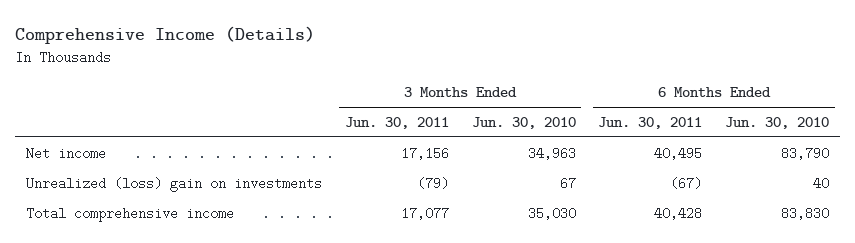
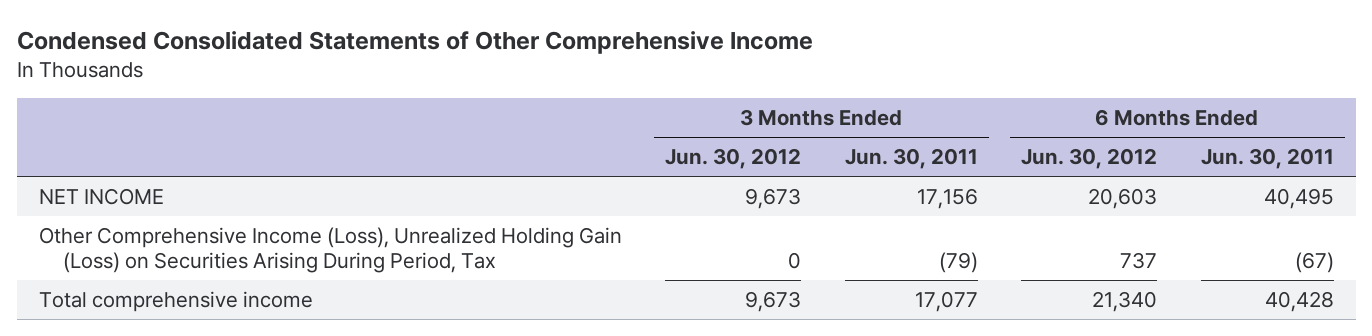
- Comprehensive Income (Details)
+ Condensed Consolidated Statements of Other Comprehensive Income
- | 3 Months Ended Jun. 30, 2011 | 3 Months Ended Jun. 30, 2010 | 6 Months Ended Jun. 30, 2011 | 6 Months Ended Jun. 30, 2010
+ | 3 Months Ended Jun. 30, 2012 | 3 Months Ended Jun. 30, 2011 | 6 Months Ended Jun. 30, 2012 | 6 Months Ended Jun. 30, 2011
- Net income | 17,156 | 34,963 | 40,495 | 83,790
- Unrealized (loss) gain on investments | (79) | 67 | (67) | 40
+ NET INCOME | 9,673 | 17,156 | 20,603 | 40,495
+ Other Comprehensive Income (Loss), Unrealized Holding Gain (Loss) on Securities Arising During Period, Tax | 0 | (79) | 737 | (67)

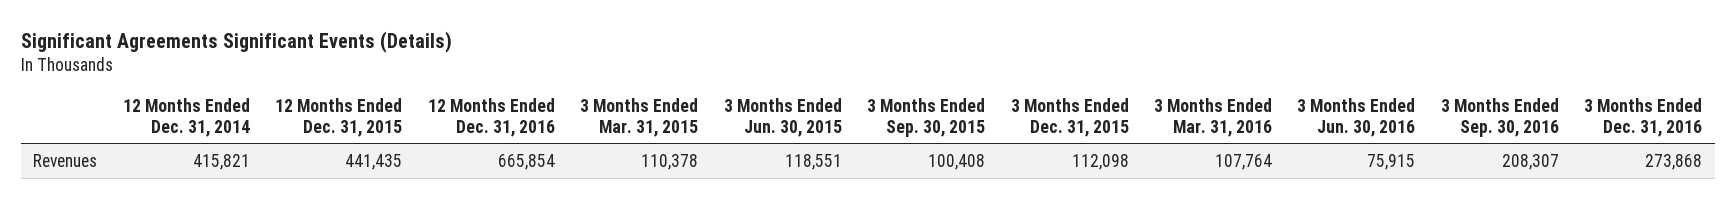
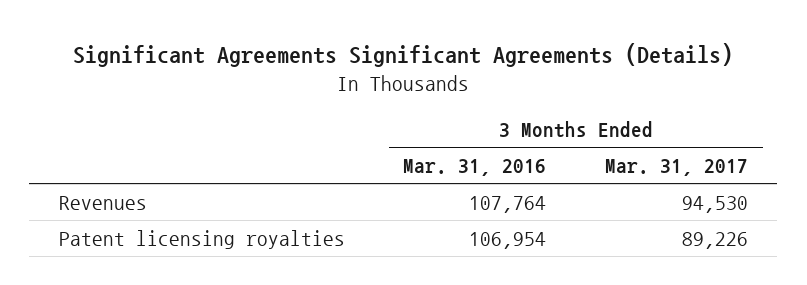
- Significant Agreements Significant Events (Details)
+ Significant Agreements Significant Agreements (Details)
- | 12 Months Ended Dec. 31, 2014 | 12 Months Ended Dec. 31, 2015 | 12 Months Ended Dec. 31, 2016 | 3 Months Ended Mar. 31, 2015 | 3 Months Ended Jun. 30, 2015 | 3 Months Ended Sep. 30, 2015 | 3 Months Ended Dec. 31, 2015 | 3 Months Ended Mar. 31, 2016 | 3 Months Ended Jun. 30, 2016 | 3 Months Ended Sep. 30, 2016 | 3 Months Ended Dec. 31, 2016
+ | 3 Months Ended Mar. 31, 2016 | 3 Months Ended Mar. 31, 2017
+ Patent licensing royalties | 106,954 | 89,226

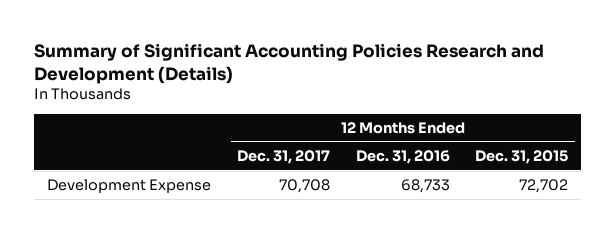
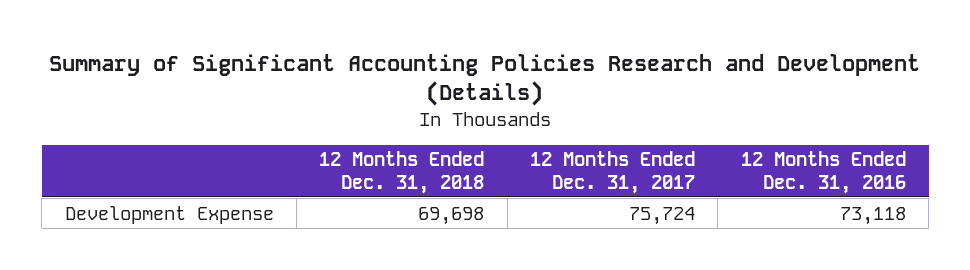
- | 12 Months Ended Dec. 31, 2017 | 12 Months Ended Dec. 31, 2016 | 12 Months Ended Dec. 31, 2015
+ | 12 Months Ended Dec. 31, 2018 | 12 Months Ended Dec. 31, 2017 | 12 Months Ended Dec. 31, 2016
- Development Expense | 70,708 | 68,733 | 72,702
+ Development Expense | 69,698 | 75,724 | 73,118

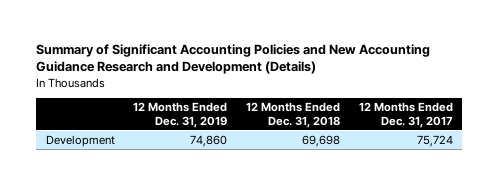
- Summary of Significant Accounting Policies Research and Development (Details)
+ Summary of Significant Accounting Policies and New Accounting Guidance Research and Development (Details)
- | 12 Months Ended Dec. 31, 2018 | 12 Months Ended Dec. 31, 2017 | 12 Months Ended Dec. 31, 2016
+ | 12 Months Ended Dec. 31, 2019 | 12 Months Ended Dec. 31, 2018 | 12 Months Ended Dec. 31, 2017
- Development Expense | 69,698 | 75,724 | 73,118
+ Development | 74,860 | 69,698 | 75,724

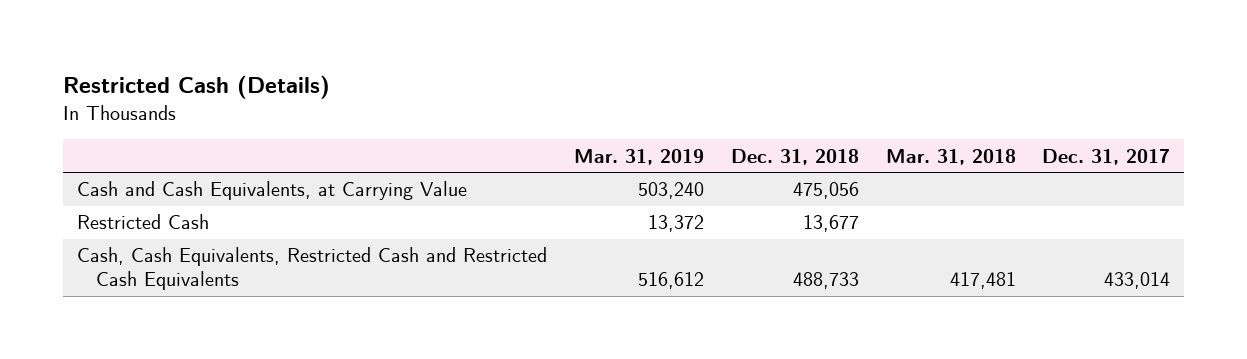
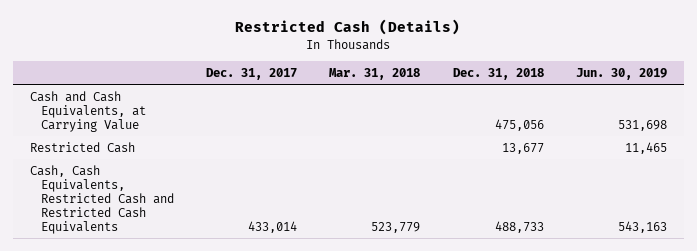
- | Mar. 31, 2019 | Dec. 31, 2018 | Mar. 31, 2018 | Dec. 31, 2017
+ | Dec. 31, 2017 | Mar. 31, 2018 | Dec. 31, 2018 | Jun. 30, 2019
- Cash, Cash Equivalents, Restricted Cash and Restricted Cash Equivalents | 516,612 | 488,733 | 417,481 | 433,014
+ Cash, Cash Equivalents, Restricted Cash and Restricted Cash Equivalents | 433,014 | 523,779 | 488,733 | 543,163

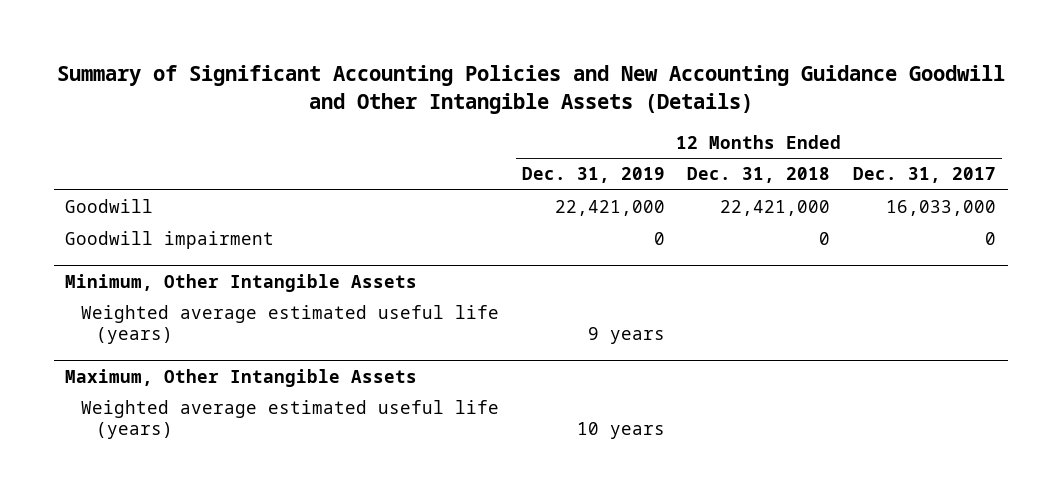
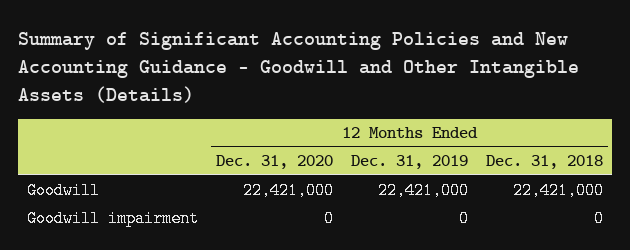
- Summary of Significant Accounting Policies and New Accounting Guidance Goodwill and Other Intangible Assets (Details)
+ Summary of Significant Accounting Policies and New Accounting Guidance - Goodwill and Other Intangible Assets (Details)
- | 12 Months Ended Dec. 31, 2019 | 12 Months Ended Dec. 31, 2018 | 12 Months Ended Dec. 31, 2017
+ | 12 Months Ended Dec. 31, 2020 | 12 Months Ended Dec. 31, 2019 | 12 Months Ended Dec. 31, 2018
- Minimum, Other Intangible Assets
- Weighted average estimated useful life (years) | 9 years | |
- Maximum, Other Intangible Assets
- Weighted average estimated useful life (years) | 10 years | |

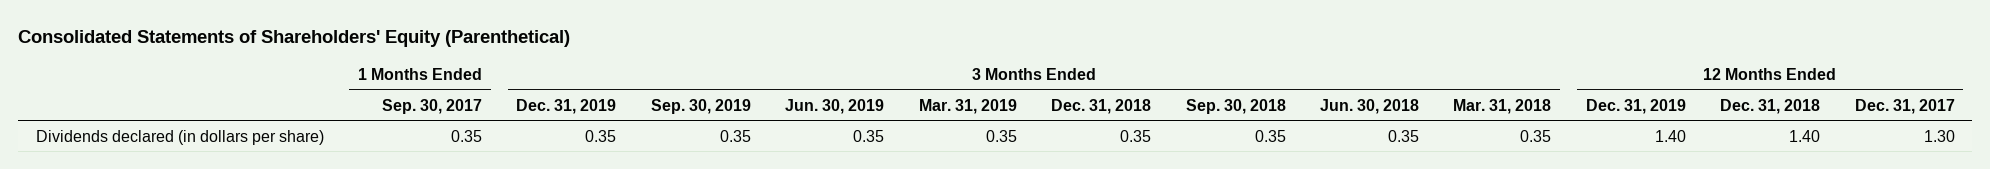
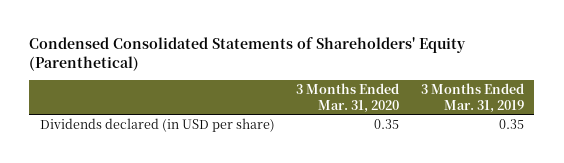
- Consolidated Statements of Shareholders' Equity (Parenthetical)
+ Condensed Consolidated Statements of Shareholders' Equity (Parenthetical)
- | 1 Months Ended Sep. 30, 2017 | 3 Months Ended Dec. 31, 2019 | 3 Months Ended Sep. 30, 2019 | 3 Months Ended Jun. 30, 2019 | 3 Months Ended Mar. 31, 2019 | 3 Months Ended Dec. 31, 2018 | 3 Months Ended Sep. 30, 2018 | 3 Months Ended Jun. 30, 2018 | 3 Months Ended Mar. 31, 2018 | 12 Months Ended Dec. 31, 2019 | 12 Months Ended Dec. 31, 2018 | 12 Months Ended Dec. 31, 2017
+ | 3 Months Ended Mar. 31, 2020 | 3 Months Ended Mar. 31, 2019
- Dividends declared (in dollars per share) | 0.35 | 0.35 | 0.35 | 0.35 | 0.35 | 0.35 | 0.35 | 0.35 | 0.35 | 1.40 | 1.40 | 1.30
+ Dividends declared (in USD per share) | 0.35 | 0.35

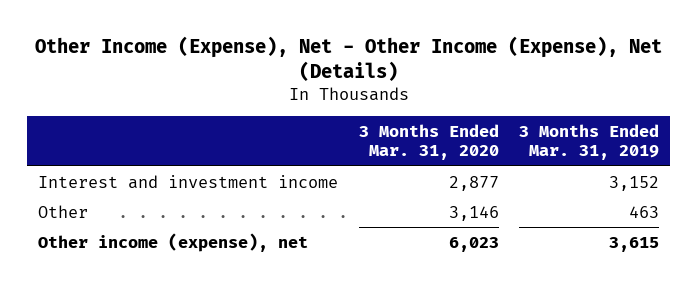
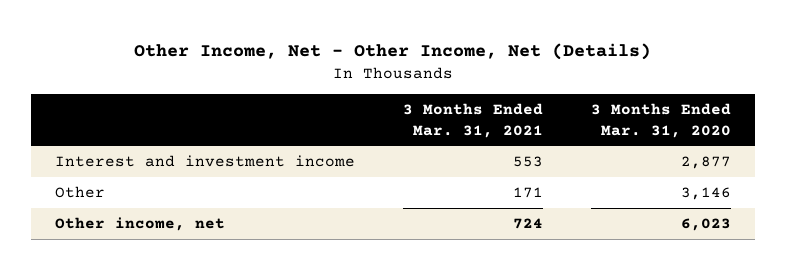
- Other Income (Expense), Net - Other Income (Expense), Net (Details)
+ Other Income, Net - Other Income, Net (Details)
- | 3 Months Ended Mar. 31, 2020 | 3 Months Ended Mar. 31, 2019
+ | 3 Months Ended Mar. 31, 2021 | 3 Months Ended Mar. 31, 2020
- Other income (expense), net | 6,023 | 3,615
+ Other income, net | 724 | 6,023

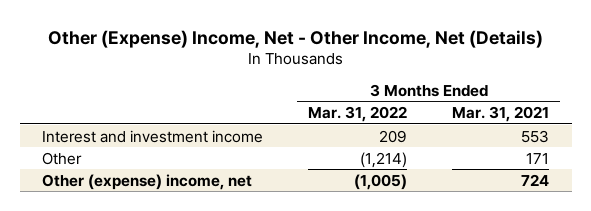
- Other Income, Net - Other Income, Net (Details)
+ Other (Expense) Income, Net - Other Income, Net (Details)
- | 3 Months Ended Mar. 31, 2021 | 3 Months Ended Mar. 31, 2020
+ | 3 Months Ended Mar. 31, 2022 | 3 Months Ended Mar. 31, 2021
- Other income, net | 724 | 6,023
+ Other (expense) income, net | (1,005) | 724

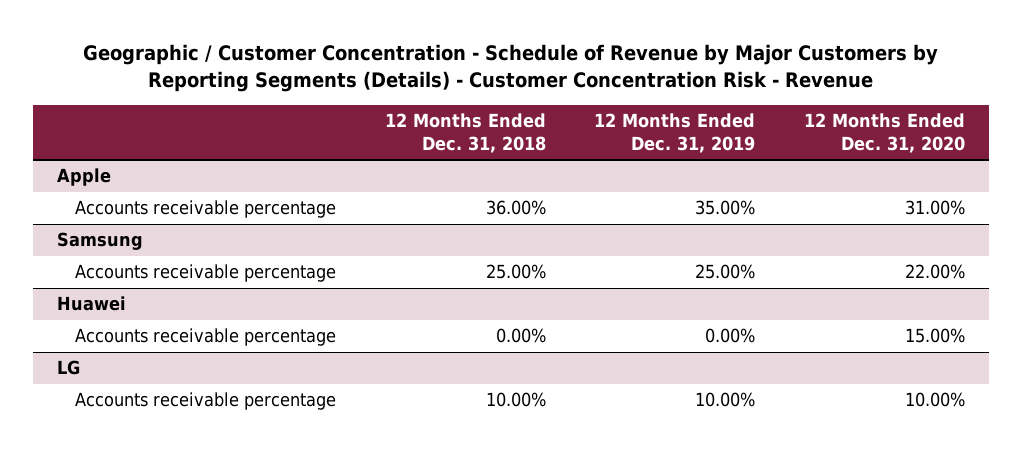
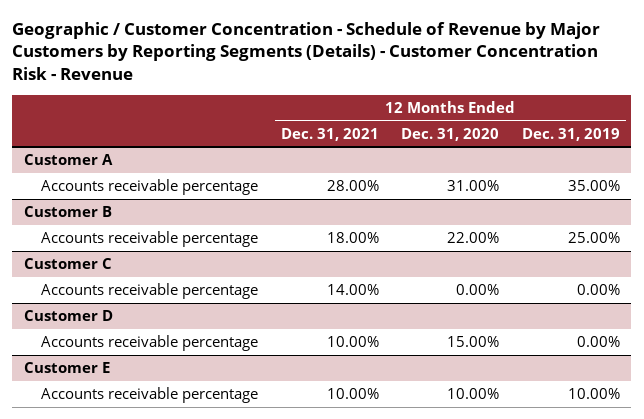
- | 12 Months Ended Dec. 31, 2018 | 12 Months Ended Dec. 31, 2019 | 12 Months Ended Dec. 31, 2020
+ | 12 Months Ended Dec. 31, 2021 | 12 Months Ended Dec. 31, 2020 | 12 Months Ended Dec. 31, 2019
- Apple
+ Customer A
- Samsung
+ Customer B
- Huawei
+ Customer C
+ Accounts receivable percentage | 14.00% | 0.00% | 0.00%
+ Customer D
- LG
+ Customer E

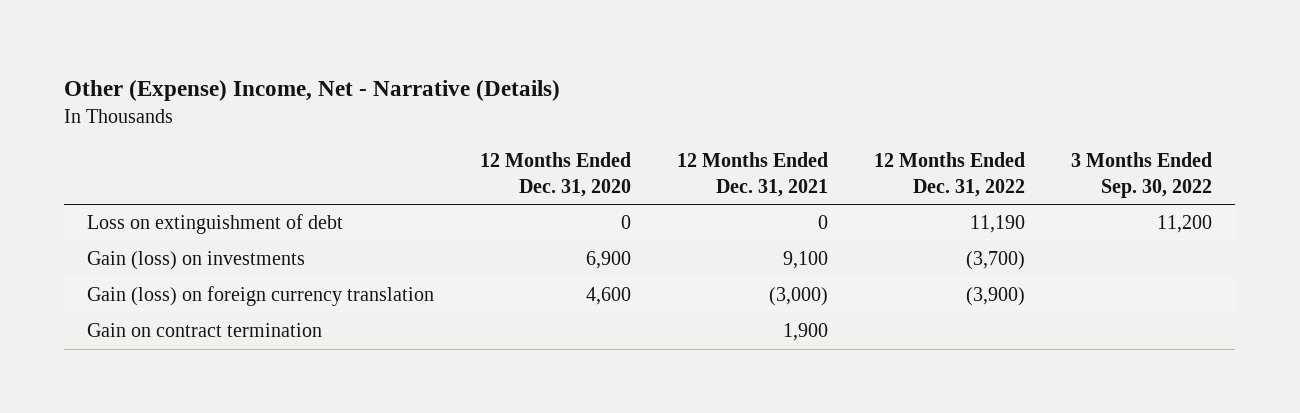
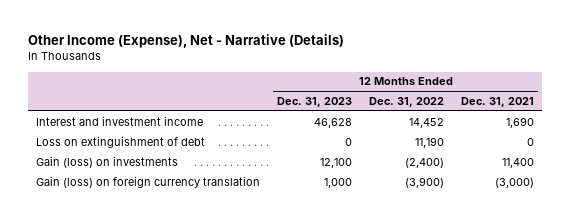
- Other (Expense) Income, Net - Narrative (Details)
+ Other Income (Expense), Net - Narrative (Details)
- | 12 Months Ended Dec. 31, 2020 | 12 Months Ended Dec. 31, 2021 | 12 Months Ended Dec. 31, 2022 | 3 Months Ended Sep. 30, 2022
+ | 12 Months Ended Dec. 31, 2023 | 12 Months Ended Dec. 31, 2022 | 12 Months Ended Dec. 31, 2021
+ Interest and investment income | 46,628 | 14,452 | 1,690
- Gain (loss) on investments | 6,900 | 9,100 | (3,700) |
+ Gain (loss) on investments | 12,100 | (2,400) | 11,400
- Gain on contract termination | | 1,900 | |

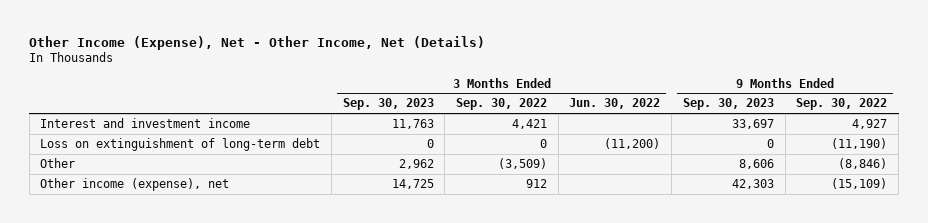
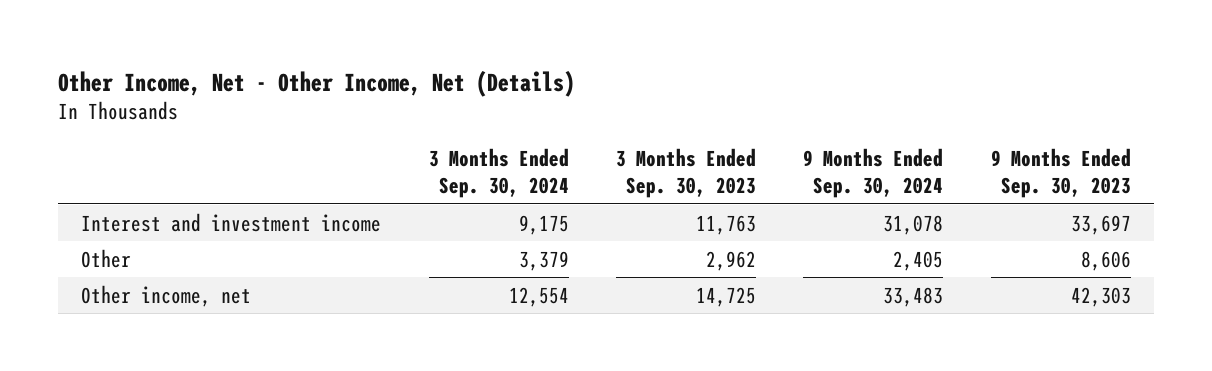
- Other Income (Expense), Net - Other Income, Net (Details)
+ Other Income, Net - Other Income, Net (Details)
- | 3 Months Ended Sep. 30, 2023 | 3 Months Ended Sep. 30, 2022 | 3 Months Ended Jun. 30, 2022 | 9 Months Ended Sep. 30, 2023 | 9 Months Ended Sep. 30, 2022
+ | 3 Months Ended Sep. 30, 2024 | 3 Months Ended Sep. 30, 2023 | 9 Months Ended Sep. 30, 2024 | 9 Months Ended Sep. 30, 2023
- Loss on extinguishment of long-term debt | 0 | 0 | (11,200) | 0 | (11,190)
- Other income (expense), net | 14,725 | 912 | | 42,303 | (15,109)
+ Other income, net | 12,554 | 14,725 | 33,483 | 42,303

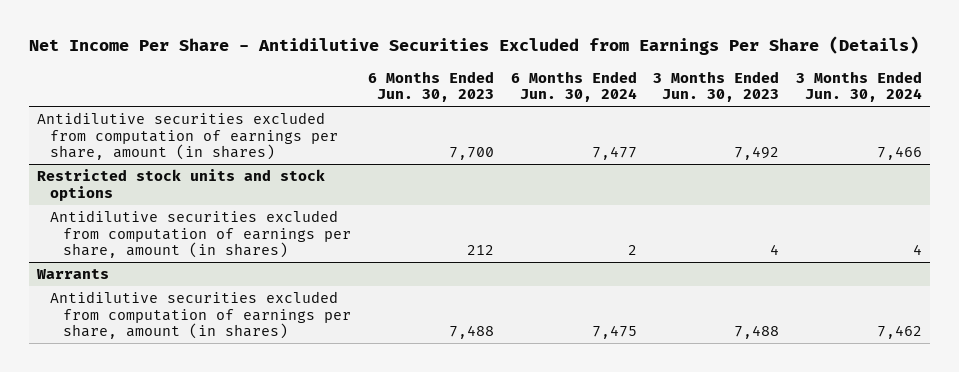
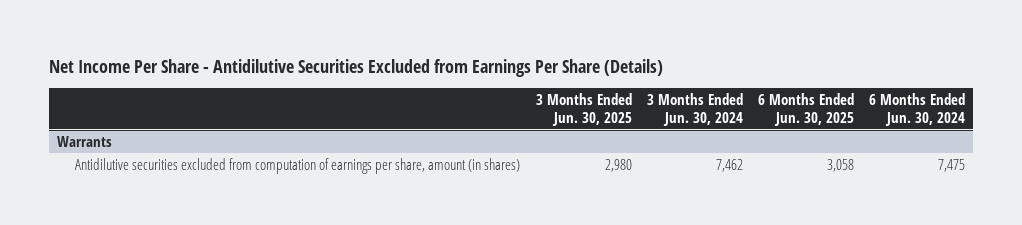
- | 6 Months Ended Jun. 30, 2023 | 6 Months Ended Jun. 30, 2024 | 3 Months Ended Jun. 30, 2023 | 3 Months Ended Jun. 30, 2024
+ | 3 Months Ended Jun. 30, 2025 | 3 Months Ended Jun. 30, 2024 | 6 Months Ended Jun. 30, 2025 | 6 Months Ended Jun. 30, 2024
- Antidilutive securities excluded from computation of earnings per share, amount (in shares) | 7,700 | 7,477 | 7,492 | 7,466
- Restricted stock units and stock options
- Antidilutive securities excluded from computation of earnings per share, amount (in shares) | 212 | 2 | 4 | 4

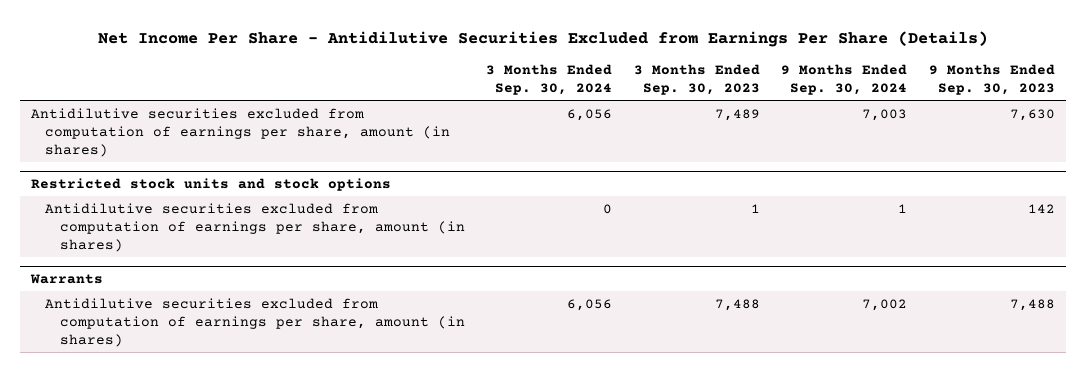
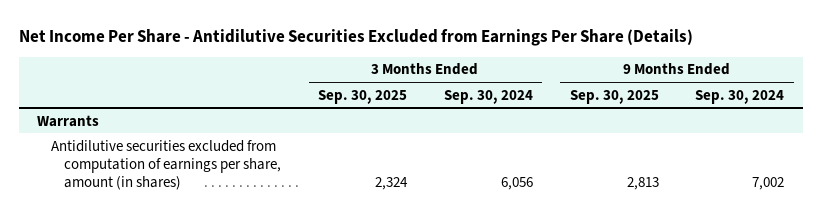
- | 3 Months Ended Sep. 30, 2024 | 3 Months Ended Sep. 30, 2023 | 9 Months Ended Sep. 30, 2024 | 9 Months Ended Sep. 30, 2023
+ | 3 Months Ended Sep. 30, 2025 | 3 Months Ended Sep. 30, 2024 | 9 Months Ended Sep. 30, 2025 | 9 Months Ended Sep. 30, 2024
- Antidilutive securities excluded from computation of earnings per share, amount (in shares) | 6,056 | 7,489 | 7,003 | 7,630
- Restricted stock units and stock options
- Antidilutive securities excluded from computation of earnings per share, amount (in shares) | 0 | 1 | 1 | 142

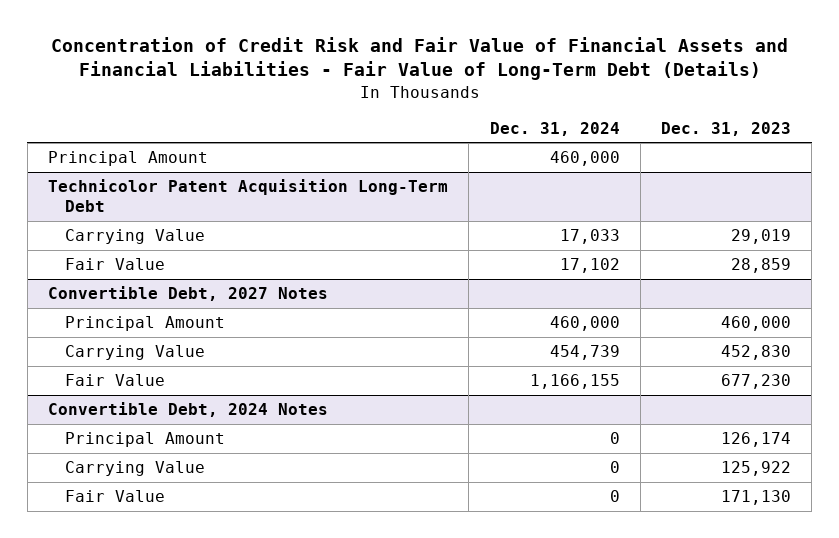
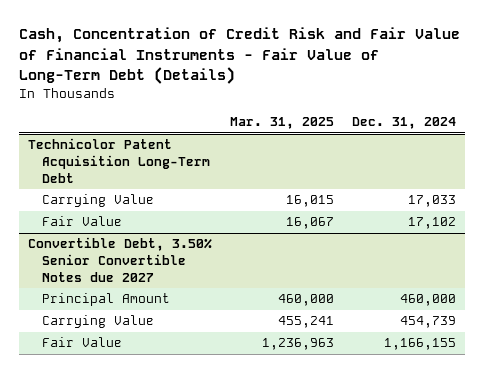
- Concentration of Credit Risk and Fair Value of Financial Assets and Financial Liabilities - Fair Value of Long-Term Debt (Details)
+ Cash, Concentration of Credit Risk and Fair Value of Financial Instruments - Fair Value of Long-Term Debt (Details)
- | Dec. 31, 2024 | Dec. 31, 2023
+ | Mar. 31, 2025 | Dec. 31, 2024
- Principal Amount | 460,000 |
- Convertible Debt, 2027 Notes
+ Convertible Debt, 3.50% Senior Convertible Notes due 2027
- Convertible Debt, 2024 Notes
- Principal Amount | 0 | 126,174
- Carrying Value | 0 | 125,922
- Fair Value | 0 | 171,130

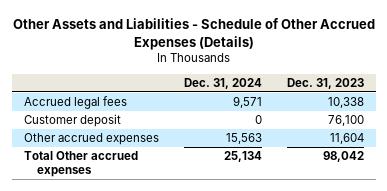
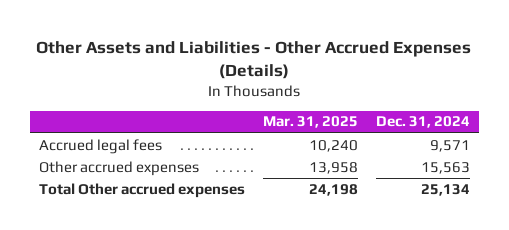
- Other Assets and Liabilities - Schedule of Other Accrued Expenses (Details)
+ Other Assets and Liabilities - Other Accrued Expenses (Details)
- | Dec. 31, 2024 | Dec. 31, 2023
+ | Mar. 31, 2025 | Dec. 31, 2024
- Customer deposit | 0 | 76,100

